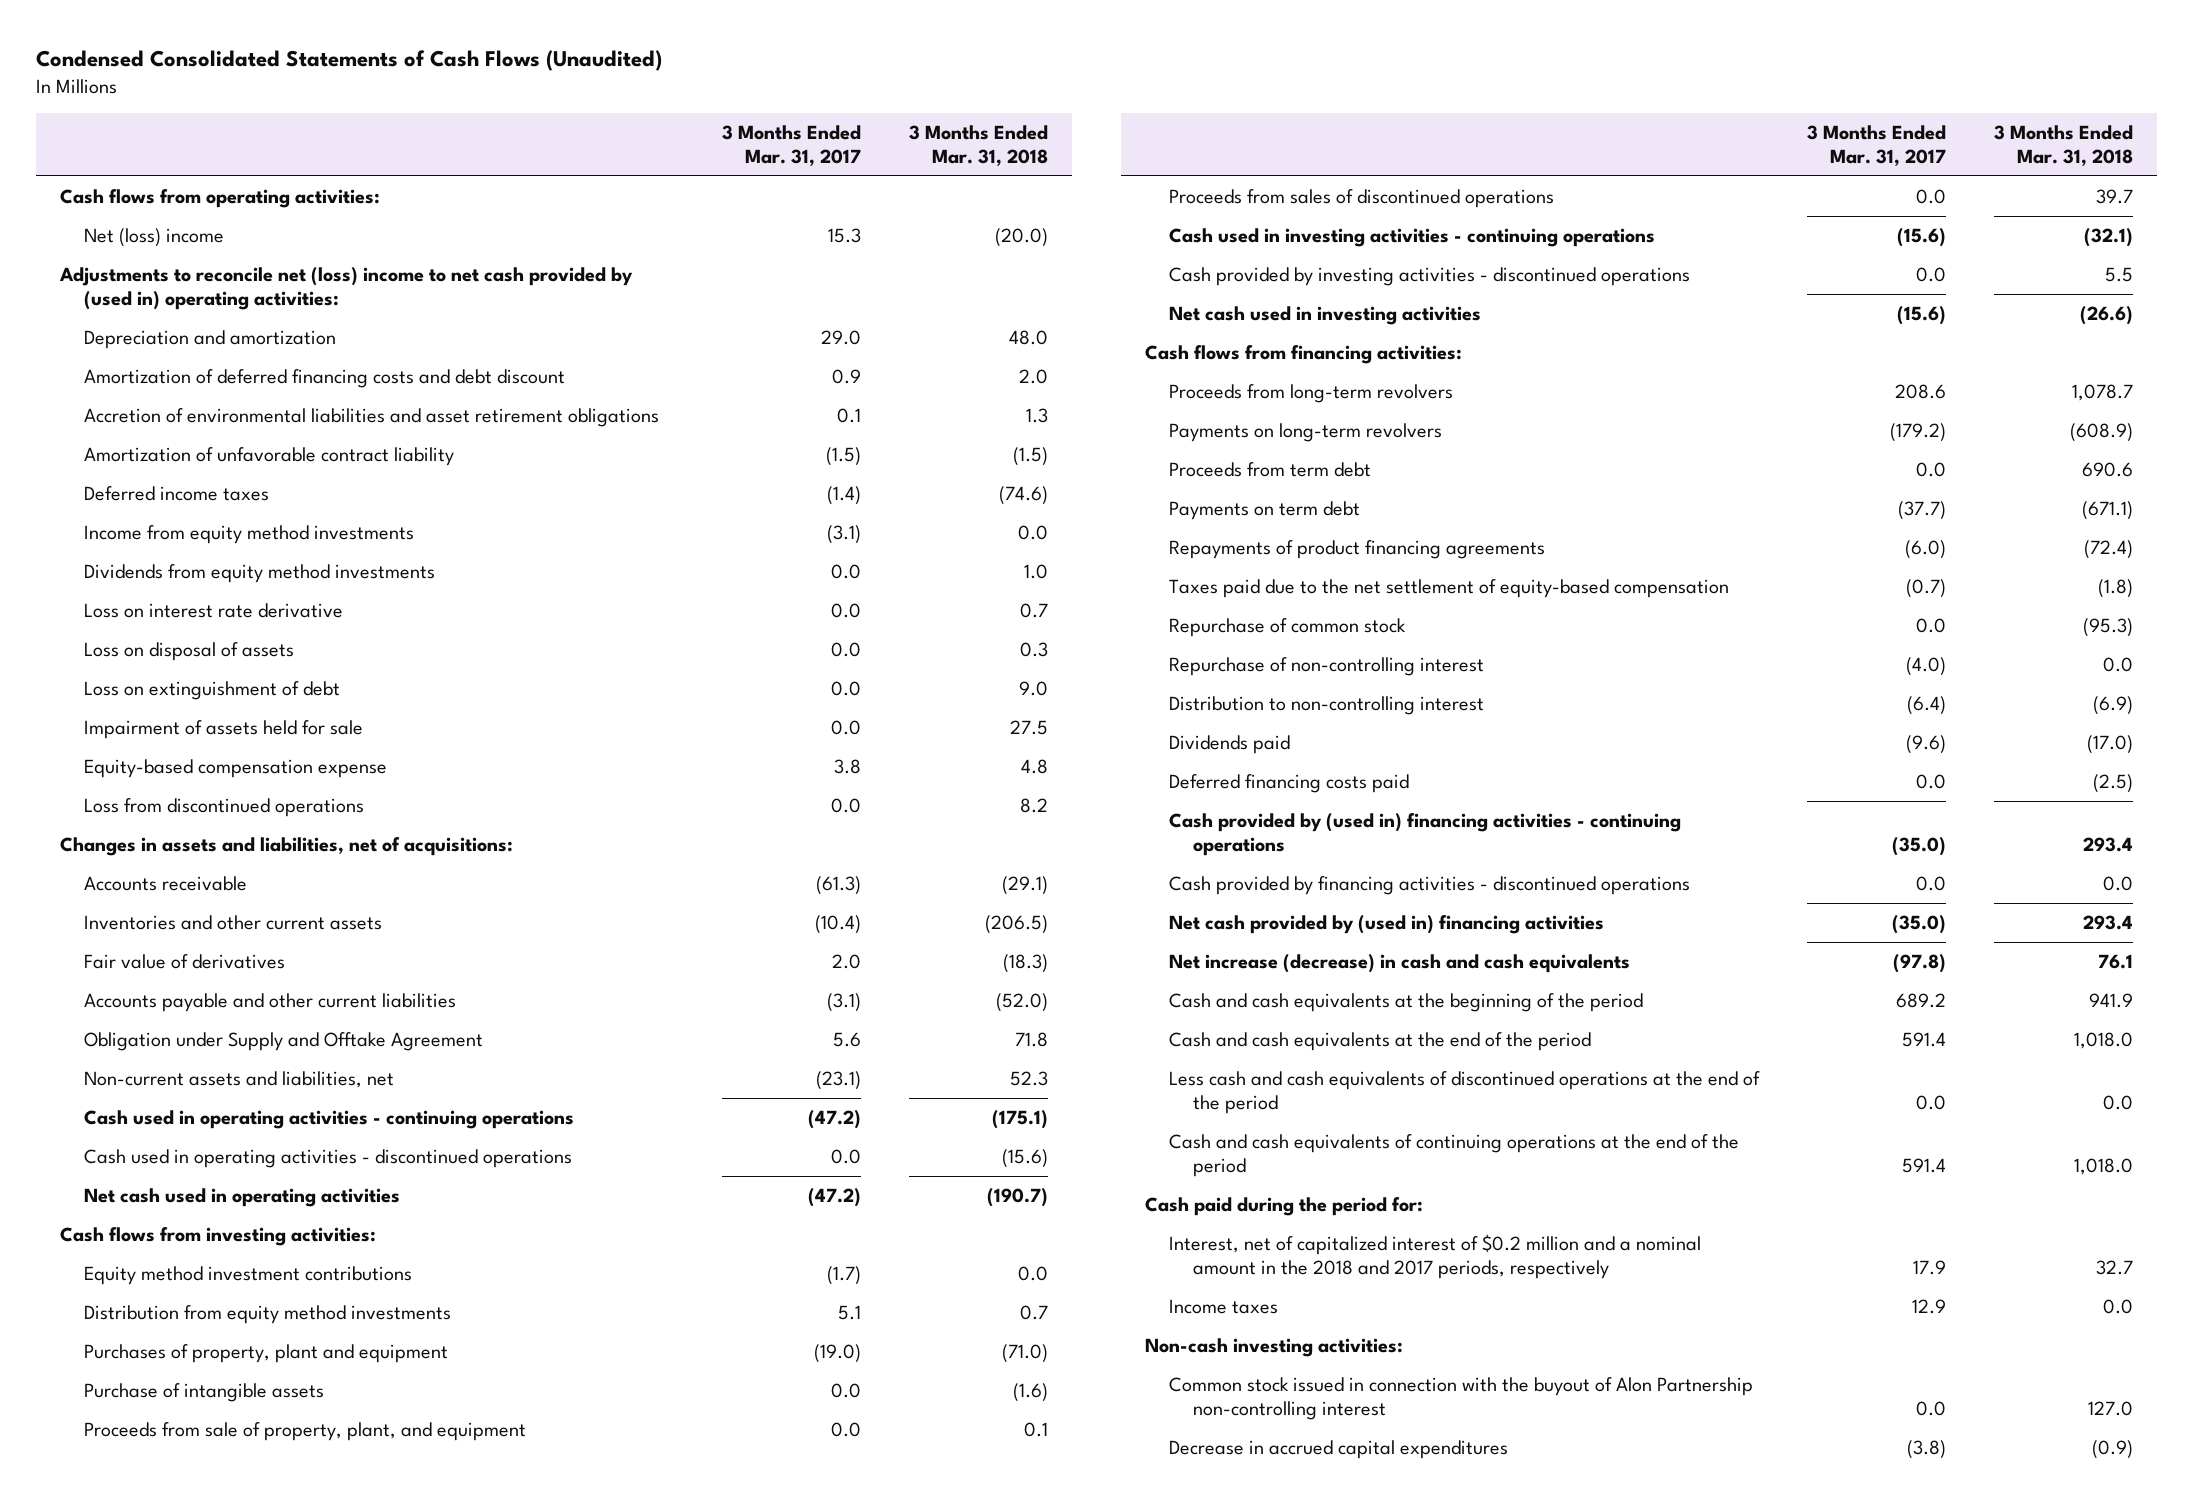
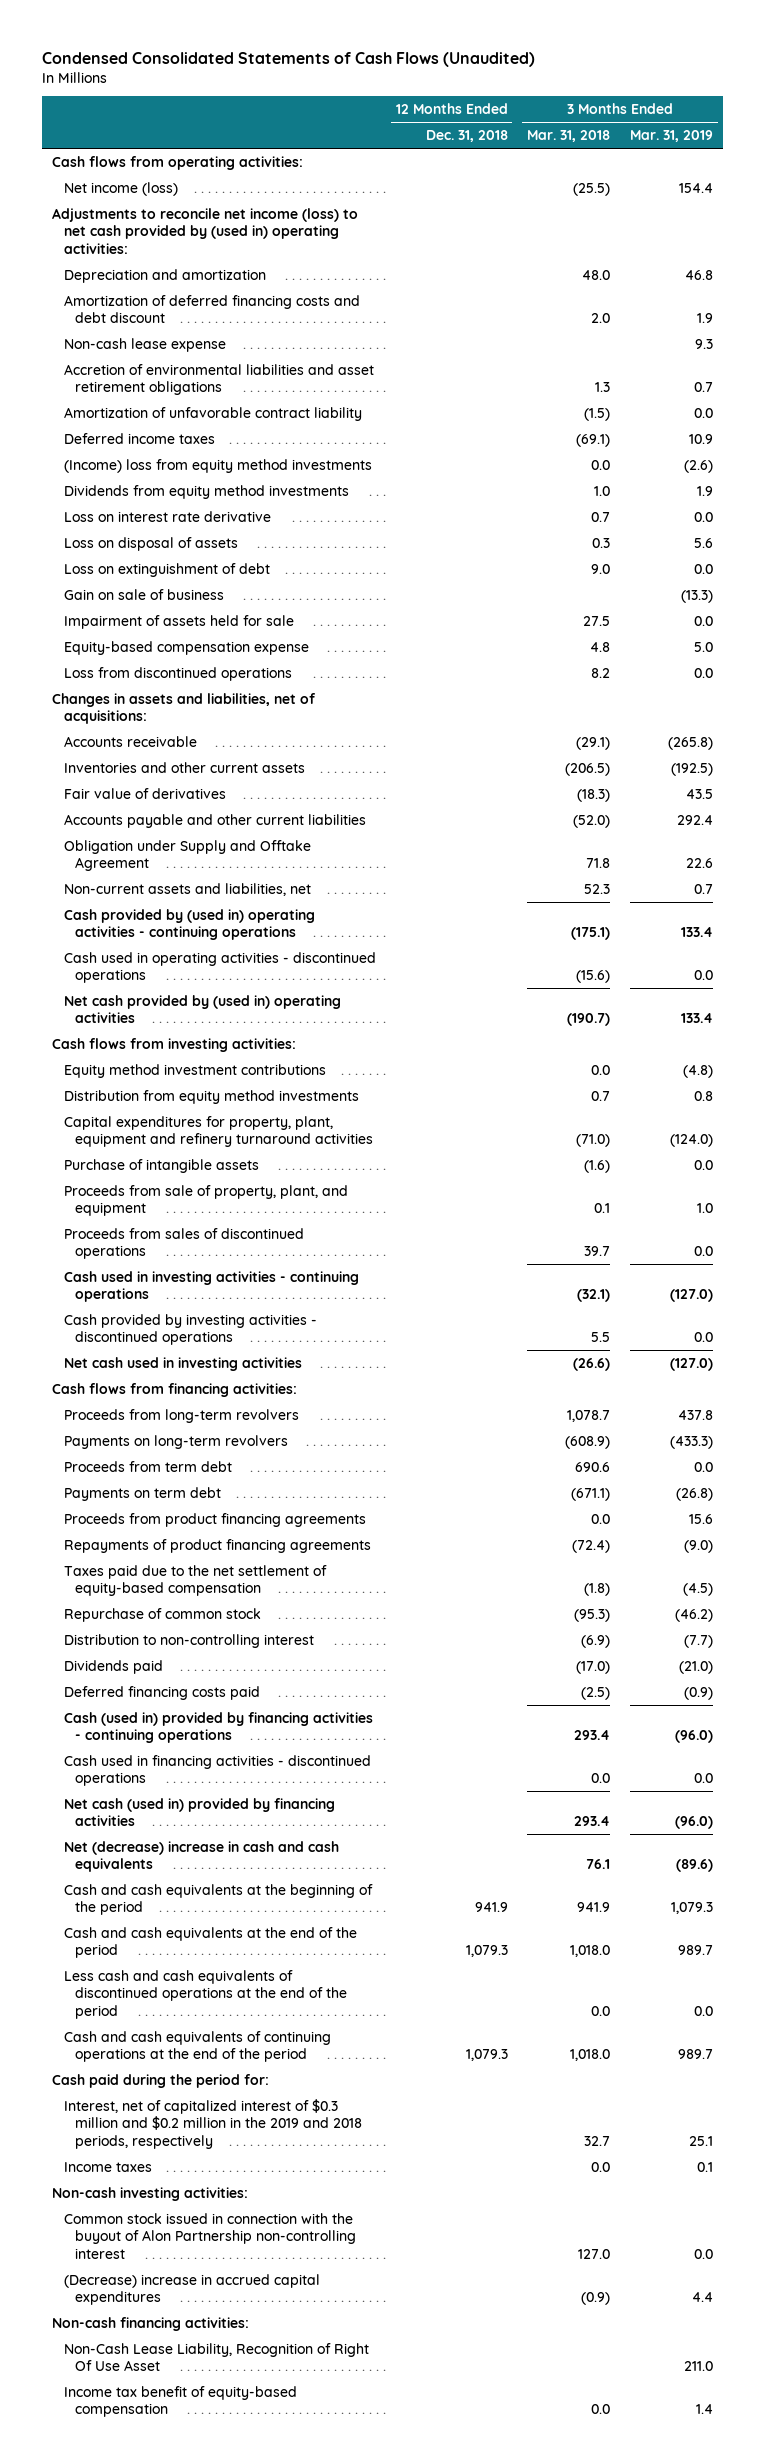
- | 3 Months Ended Mar. 31, 2017 | 3 Months Ended Mar. 31, 2018
+ | 12 Months Ended Dec. 31, 2018 | 3 Months Ended Mar. 31, 2018 | 3 Months Ended Mar. 31, 2019
- Net (loss) income | 15.3 | (20.0)
- Adjustments to reconcile net (loss) income to net cash provided by (used in) operating activities:
+ Net income (loss) | | (25.5) | 154.4
+ Adjustments to reconcile net income (loss) to net cash provided by (used in) operating activities:
+ Non-cash lease expense | | | 9.3
- Deferred income taxes | (1.4) | (74.6)
- Income from equity method investments | (3.1) | 0.0
+ Deferred income taxes | | (69.1) | 10.9
+ (Income) loss from equity method investments | | 0.0 | (2.6)
+ Gain on sale of business | | | (13.3)
- Cash used in operating activities - continuing operations | (47.2) | (175.1)
+ Cash provided by (used in) operating activities - continuing operations | | (175.1) | 133.4
- Net cash used in operating activities | (47.2) | (190.7)
+ Net cash provided by (used in) operating activities | | (190.7) | 133.4
- Purchases of property, plant and equipment | (19.0) | (71.0)
+ Capital expenditures for property, plant, equipment and refinery turnaround activities | | (71.0) | (124.0)
+ Proceeds from product financing agreements | | 0.0 | 15.6
- Repurchase of non-controlling interest | (4.0) | 0.0
- Cash provided by (used in) financing activities - continuing operations | (35.0) | 293.4
- Cash provided by financing activities - discontinued operations | 0.0 | 0.0
- Net cash provided by (used in) financing activities | (35.0) | 293.4
- Net increase (decrease) in cash and cash equivalents | (97.8) | 76.1
+ Cash (used in) provided by financing activities - continuing operations | | 293.4 | (96.0)
+ Cash used in financing activities - discontinued operations | | 0.0 | 0.0
+ Net cash (used in) provided by financing activities | | 293.4 | (96.0)
+ Net (decrease) increase in cash and cash equivalents | | 76.1 | (89.6)
- Interest, net of capitalized interest of $0.2 million and a nominal amount in the 2018 and 2017 periods, respectively | 17.9 | 32.7
+ Interest, net of capitalized interest of $0.3 million and $0.2 million in the 2019 and 2018 periods, respectively | | 32.7 | 25.1
- Decrease in accrued capital expenditures | (3.8) | (0.9)
+ (Decrease) increase in accrued capital expenditures | | (0.9) | 4.4
+ Non-cash financing activities:
+ Non-Cash Lease Liability, Recognition of Right Of Use Asset | | | 211.0
+ Income tax benefit of equity-based compensation | | 0.0 | 1.4

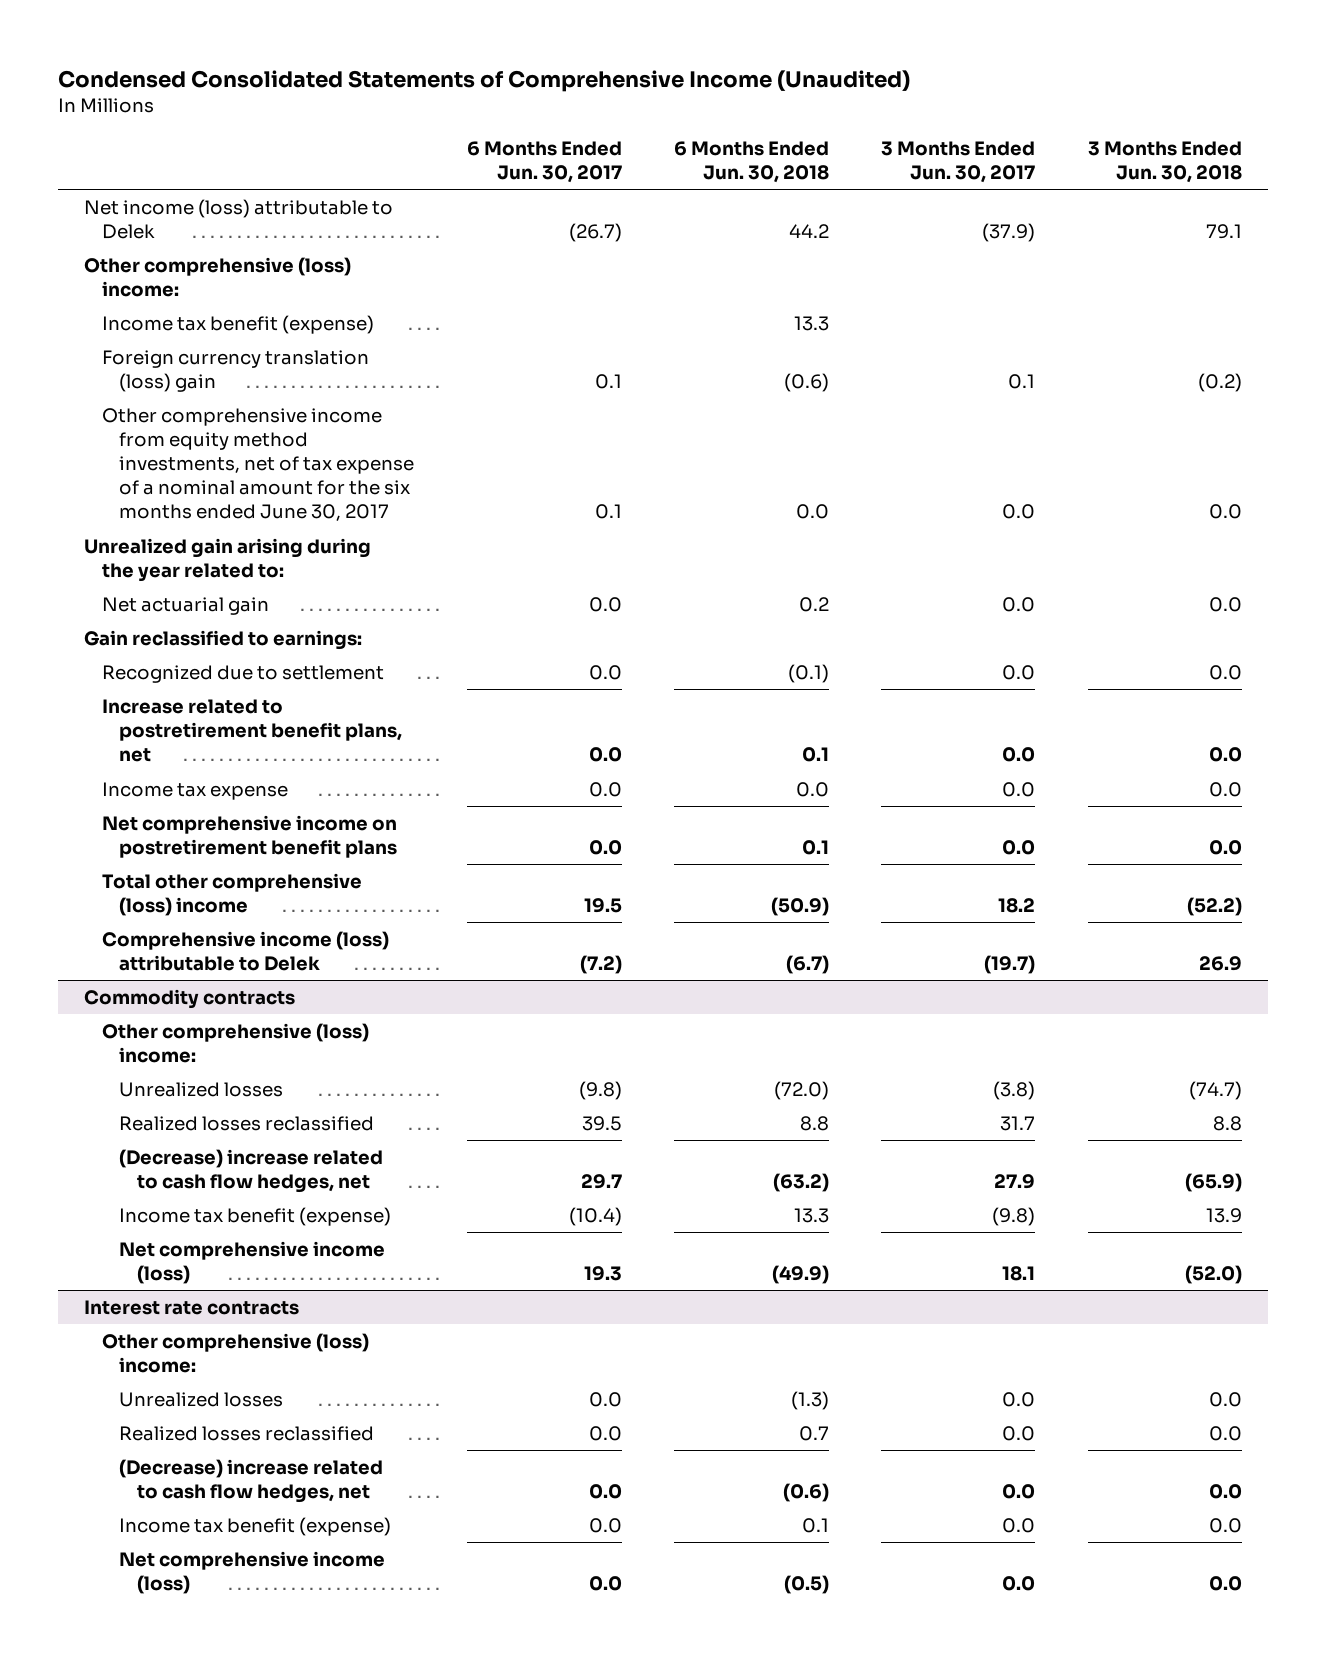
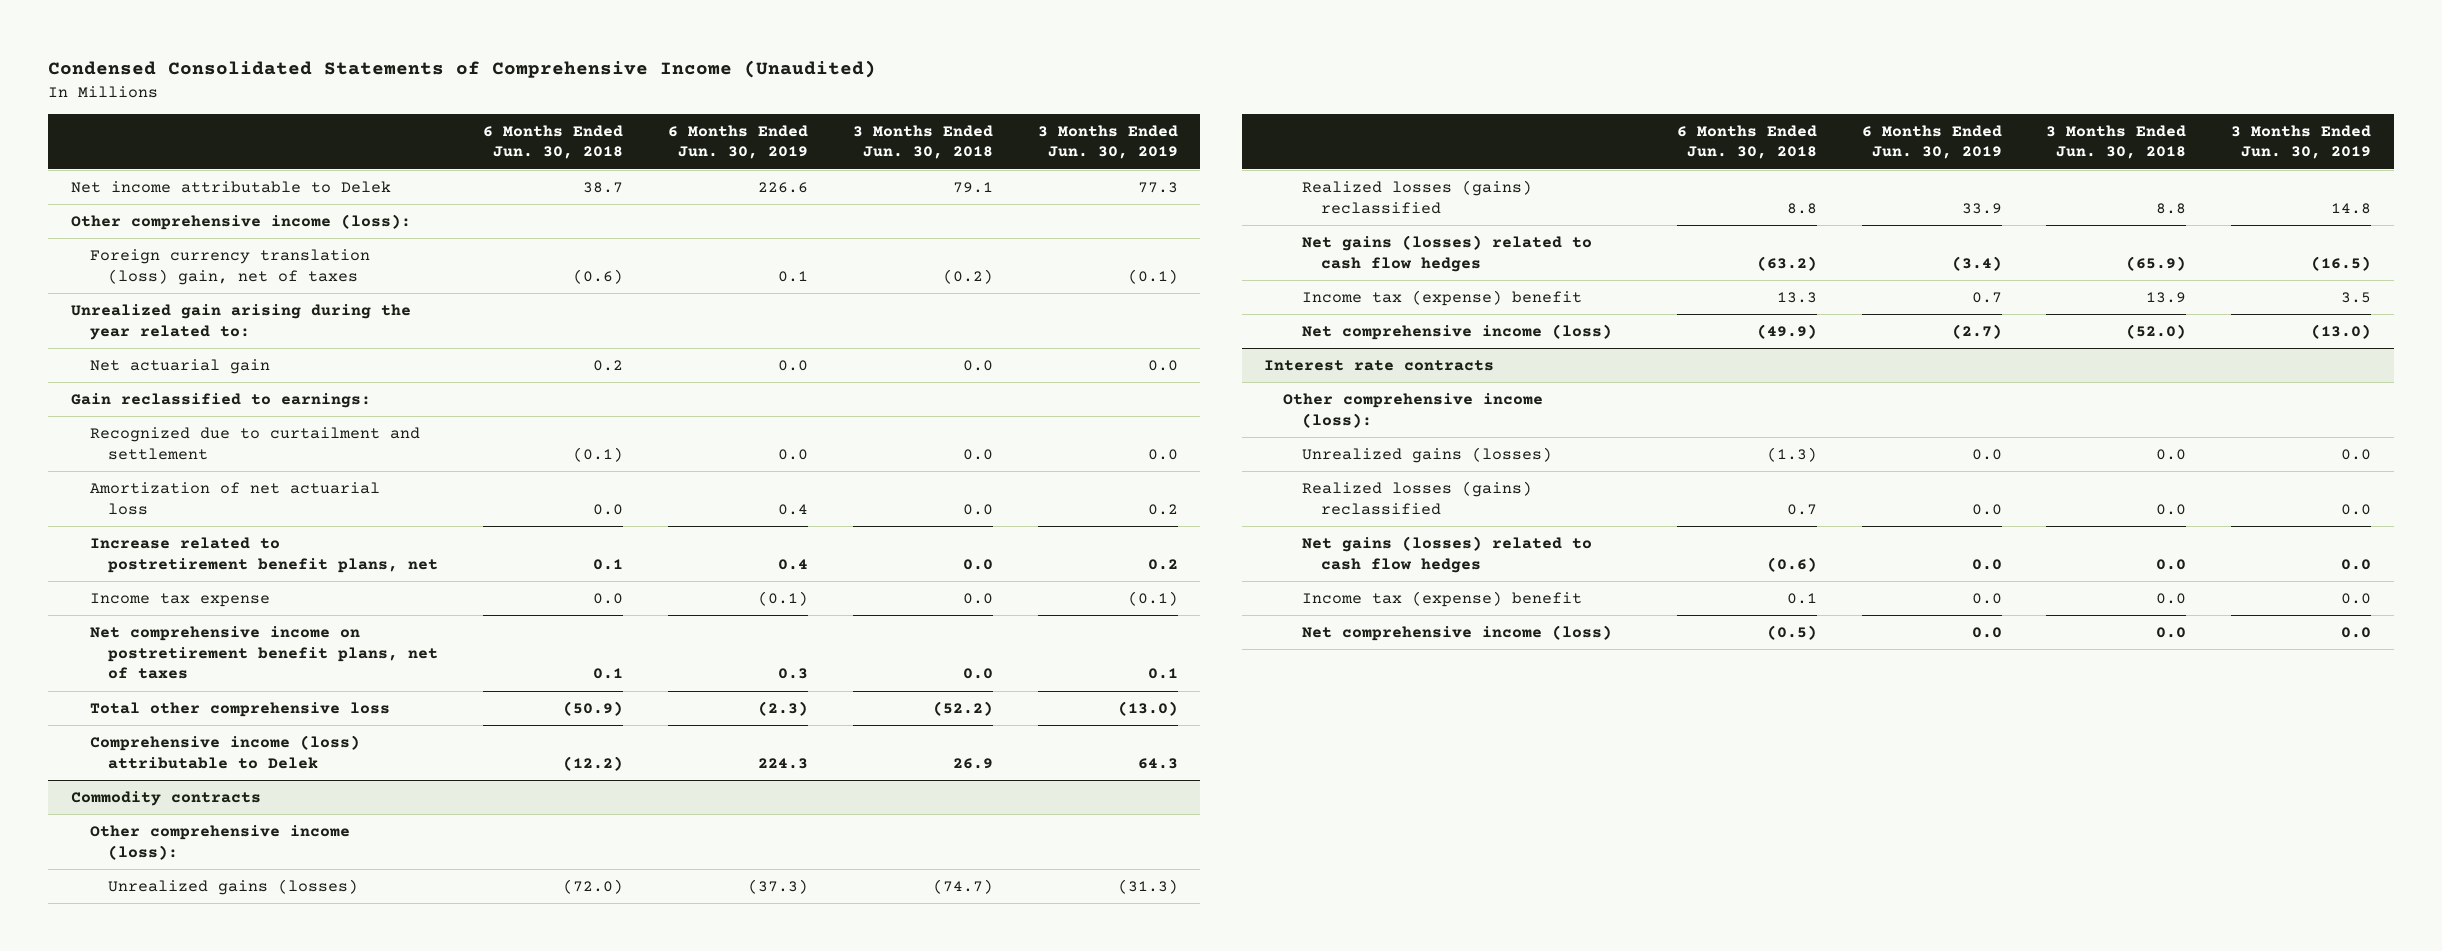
- | 6 Months Ended Jun. 30, 2017 | 6 Months Ended Jun. 30, 2018 | 3 Months Ended Jun. 30, 2017 | 3 Months Ended Jun. 30, 2018
+ | 6 Months Ended Jun. 30, 2018 | 6 Months Ended Jun. 30, 2019 | 3 Months Ended Jun. 30, 2018 | 3 Months Ended Jun. 30, 2019
- Net income (loss) attributable to Delek | (26.7) | 44.2 | (37.9) | 79.1
- Other comprehensive (loss) income:
- Income tax benefit (expense) | | 13.3 | |
- Foreign currency translation (loss) gain | 0.1 | (0.6) | 0.1 | (0.2)
- Other comprehensive income from equity method investments, net of tax expense of a nominal amount for the six months ended June 30, 2017 | 0.1 | 0.0 | 0.0 | 0.0
+ Net income attributable to Delek | 38.7 | 226.6 | 79.1 | 77.3
+ Other comprehensive income (loss):
+ Foreign currency translation (loss) gain, net of taxes | (0.6) | 0.1 | (0.2) | (0.1)
- Recognized due to settlement | 0.0 | (0.1) | 0.0 | 0.0
+ Recognized due to curtailment and settlement | (0.1) | 0.0 | 0.0 | 0.0
+ Amortization of net actuarial loss | 0.0 | 0.4 | 0.0 | 0.2
- Net comprehensive income on postretirement benefit plans | 0.0 | 0.1 | 0.0 | 0.0
- Total other comprehensive (loss) income | 19.5 | (50.9) | 18.2 | (52.2)
- Comprehensive income (loss) attributable to Delek | (7.2) | (6.7) | (19.7) | 26.9
+ Net comprehensive income on postretirement benefit plans, net of taxes | 0.1 | 0.3 | 0.0 | 0.1
+ Total other comprehensive loss | (50.9) | (2.3) | (52.2) | (13.0)
+ Comprehensive income (loss) attributable to Delek | (12.2) | 224.3 | 26.9 | 64.3
@ Commodity contracts
- Other comprehensive (loss) income:
- Unrealized losses | (9.8) | (72.0) | (3.8) | (74.7)
- Realized losses reclassified | 39.5 | 8.8 | 31.7 | 8.8
- (Decrease) increase related to cash flow hedges, net | 29.7 | (63.2) | 27.9 | (65.9)
- Income tax benefit (expense) | (10.4) | 13.3 | (9.8) | 13.9
+ Other comprehensive income (loss):
+ Unrealized gains (losses) | (72.0) | (37.3) | (74.7) | (31.3)
+ Realized losses (gains) reclassified | 8.8 | 33.9 | 8.8 | 14.8
+ Net gains (losses) related to cash flow hedges | (63.2) | (3.4) | (65.9) | (16.5)
+ Income tax (expense) benefit | 13.3 | 0.7 | 13.9 | 3.5
@ Interest rate contracts
- Other comprehensive (loss) income:
- Unrealized losses | 0.0 | (1.3) | 0.0 | 0.0
- Realized losses reclassified | 0.0 | 0.7 | 0.0 | 0.0
- (Decrease) increase related to cash flow hedges, net | 0.0 | (0.6) | 0.0 | 0.0
- Income tax benefit (expense) | 0.0 | 0.1 | 0.0 | 0.0
+ Other comprehensive income (loss):
+ Unrealized gains (losses) | (1.3) | 0.0 | 0.0 | 0.0
+ Realized losses (gains) reclassified | 0.7 | 0.0 | 0.0 | 0.0
+ Net gains (losses) related to cash flow hedges | (0.6) | 0.0 | 0.0 | 0.0
+ Income tax (expense) benefit | 0.1 | 0.0 | 0.0 | 0.0

